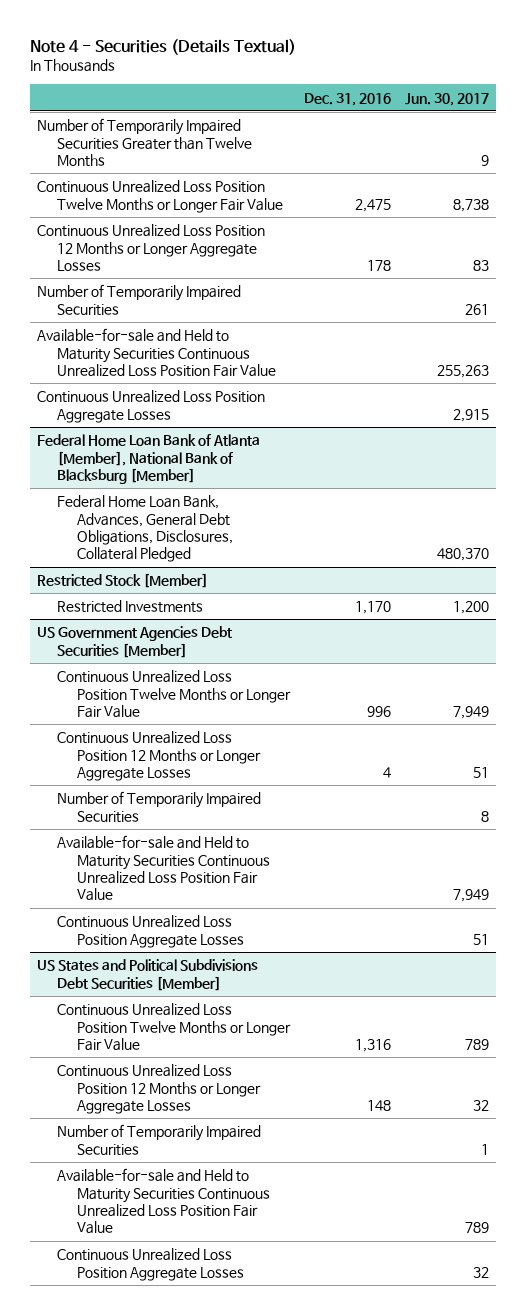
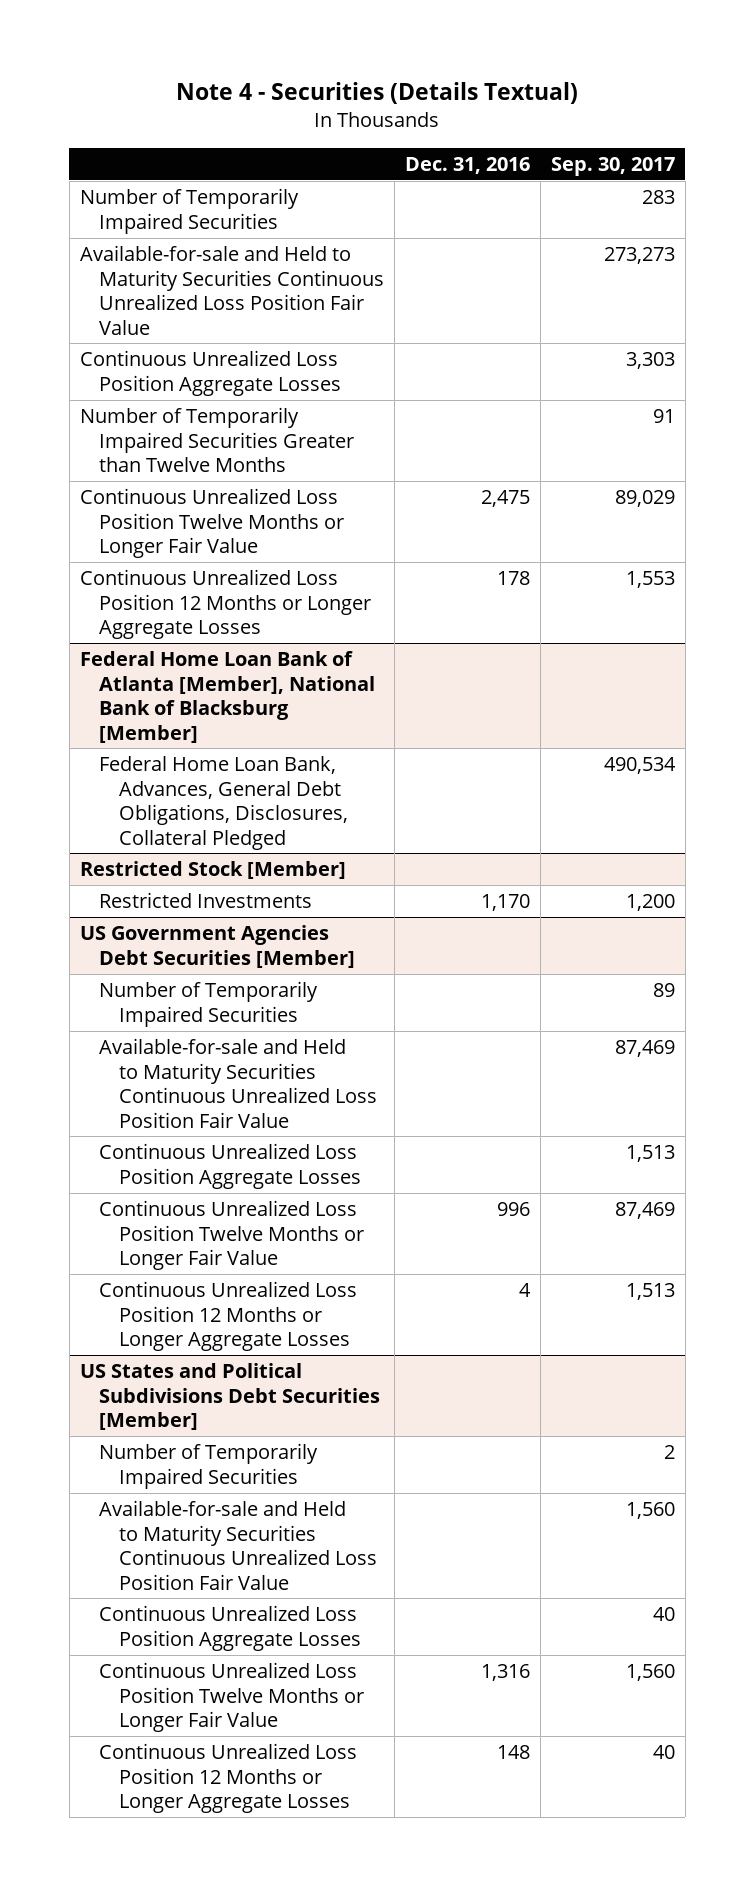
- | Dec. 31, 2016 | Jun. 30, 2017
+ | Dec. 31, 2016 | Sep. 30, 2017
moved down: Number of Temporarily Impaired Securities Greater than Twelve Months | | 91
moved down: Continuous Unrealized Loss Position Twelve Months or Longer Fair Value | 2,475 | 89,029
moved down: Continuous Unrealized Loss Position 12 Months or Longer Aggregate Losses | 178 | 1,553
@ US Government Agencies Debt Securities [Member]
moved down: Continuous Unrealized Loss Position Twelve Months or Longer Fair Value | 996 | 87,469
moved down: Continuous Unrealized Loss Position 12 Months or Longer Aggregate Losses | 4 | 1,513
@ US States and Political Subdivisions Debt Securities [Member]
moved down: Continuous Unrealized Loss Position Twelve Months or Longer Fair Value | 1,316 | 1,560
moved down: Continuous Unrealized Loss Position 12 Months or Longer Aggregate Losses | 148 | 40

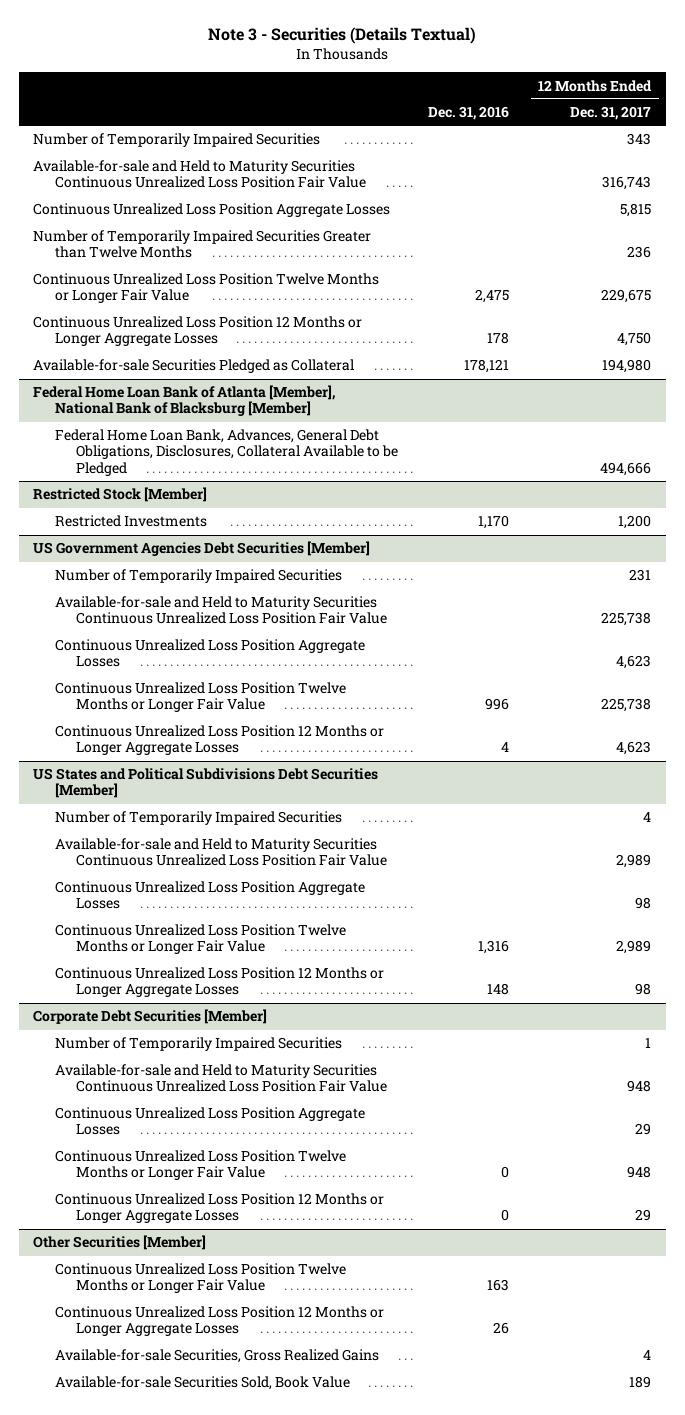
- Note 4 - Securities (Details Textual)
+ Note 3 - Securities (Details Textual)
- | Dec. 31, 2016 | Sep. 30, 2017
+ | Dec. 31, 2016 | 12 Months Ended Dec. 31, 2017
+ Available-for-sale Securities Pledged as Collateral | 178,121 | 194,980
@ Federal Home Loan Bank of Atlanta [Member], National Bank of Blacksburg [Member]
- Federal Home Loan Bank, Advances, General Debt Obligations, Disclosures, Collateral Pledged | | 490,534
+ Federal Home Loan Bank, Advances, General Debt Obligations, Disclosures, Collateral Available to be Pledged | | 494,666
+ Corporate Debt Securities [Member]
+ Number of Temporarily Impaired Securities | | 1
+ Available-for-sale and Held to Maturity Securities Continuous Unrealized Loss Position Fair Value | | 948
+ Continuous Unrealized Loss Position Aggregate Losses | | 29
+ Continuous Unrealized Loss Position Twelve Months or Longer Fair Value | 0 | 948
+ Continuous Unrealized Loss Position 12 Months or Longer Aggregate Losses | 0 | 29
+ Other Securities [Member]
+ Continuous Unrealized Loss Position Twelve Months or Longer Fair Value | 163 |
+ Continuous Unrealized Loss Position 12 Months or Longer Aggregate Losses | 26 |
+ Available-for-sale Securities, Gross Realized Gains | | 4
+ Available-for-sale Securities Sold, Book Value | | 189

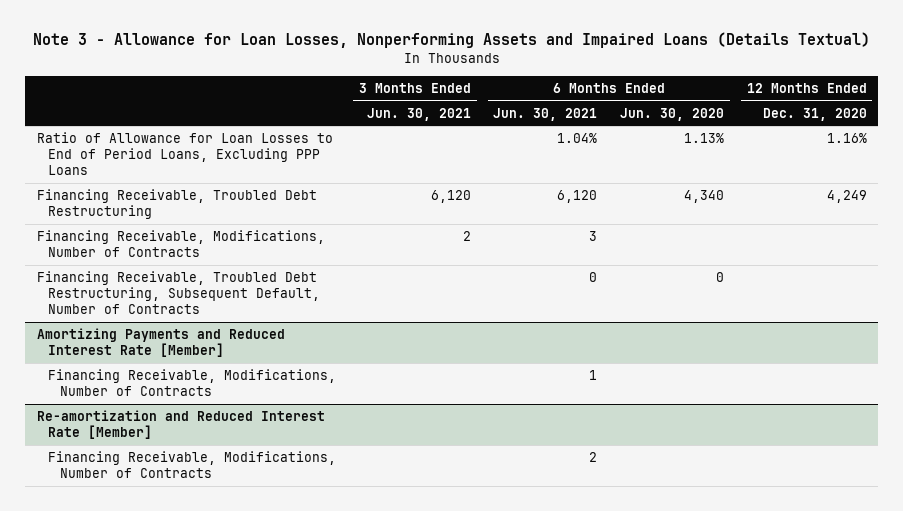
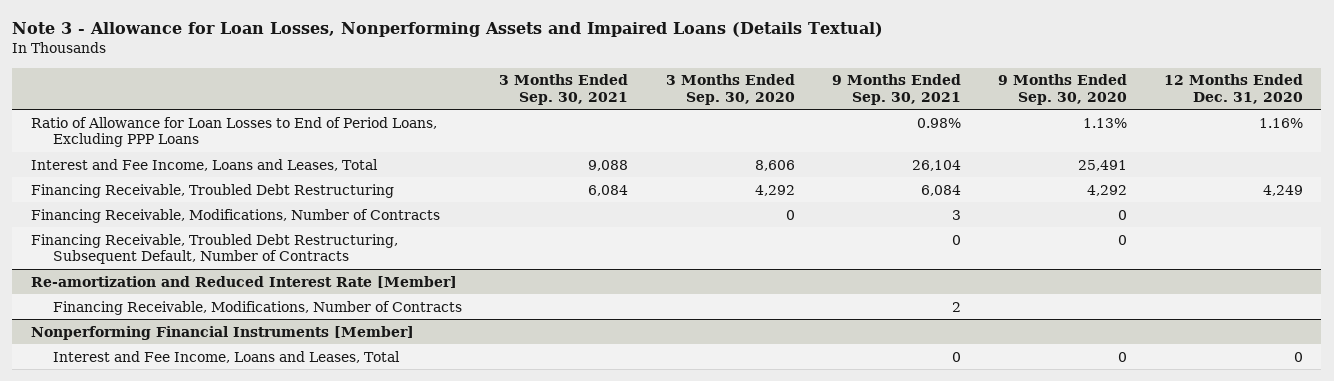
- | 3 Months Ended Jun. 30, 2021 | 6 Months Ended Jun. 30, 2021 | 6 Months Ended Jun. 30, 2020 | 12 Months Ended Dec. 31, 2020
+ | 3 Months Ended Sep. 30, 2021 | 3 Months Ended Sep. 30, 2020 | 9 Months Ended Sep. 30, 2021 | 9 Months Ended Sep. 30, 2020 | 12 Months Ended Dec. 31, 2020
+ Interest and Fee Income, Loans and Leases, Total | 9,088 | 8,606 | 26,104 | 25,491 |
- Amortizing Payments and Reduced Interest Rate [Member]
- Financing Receivable, Modifications, Number of Contracts | | 1 | |
+ Nonperforming Financial Instruments [Member]
+ Interest and Fee Income, Loans and Leases, Total | | | 0 | 0 | 0

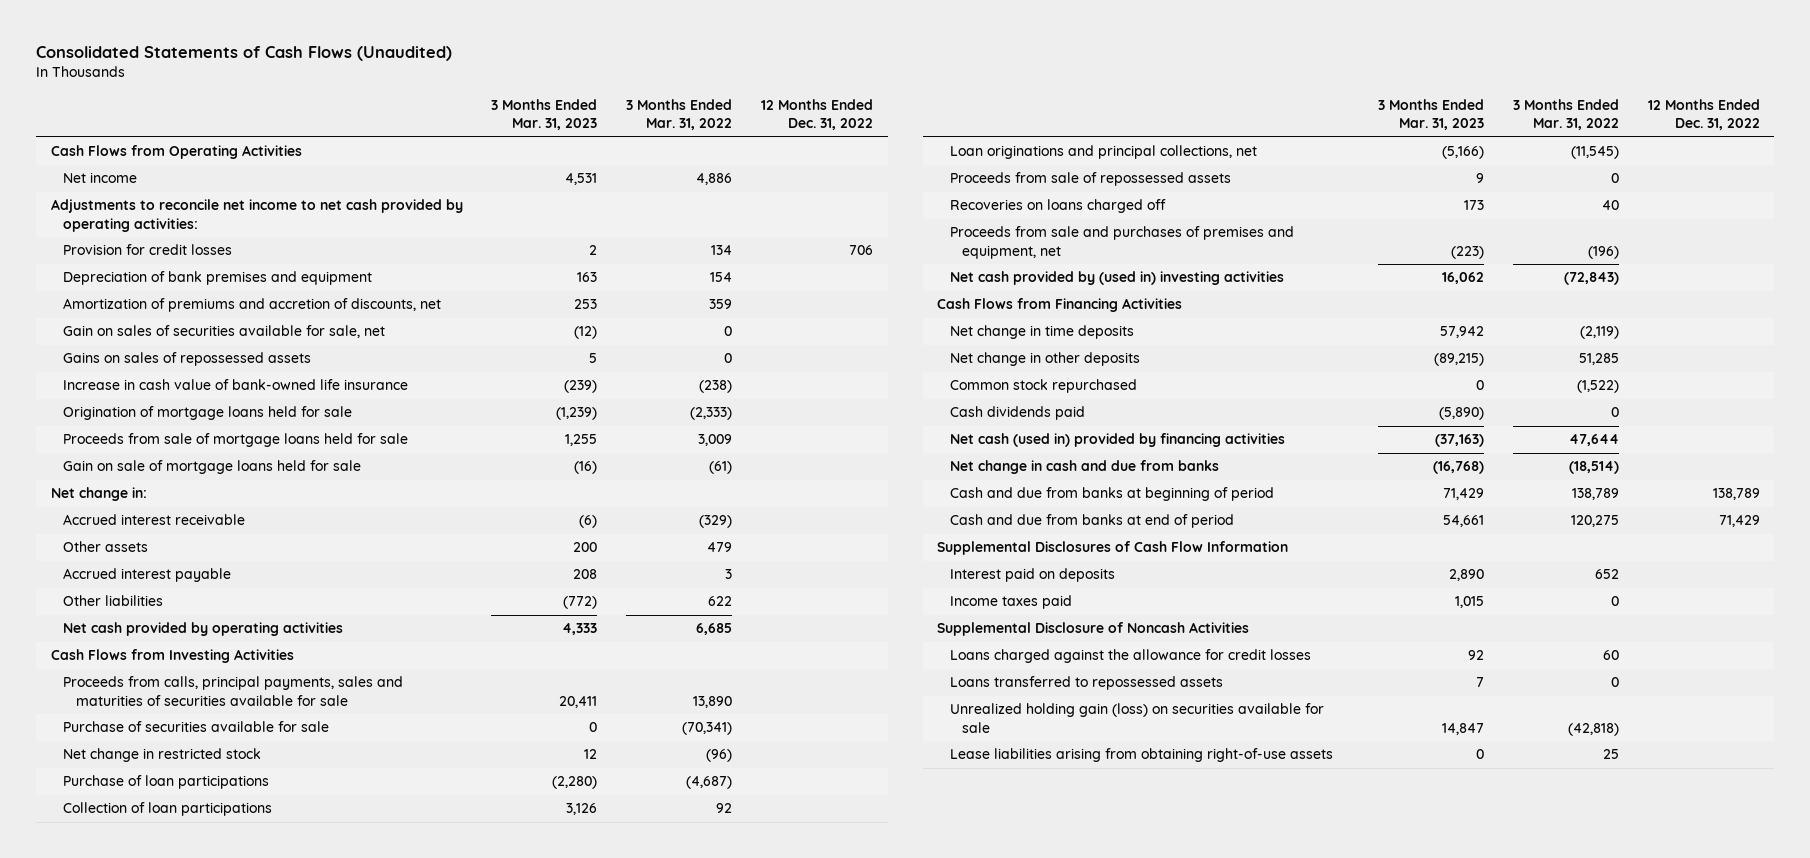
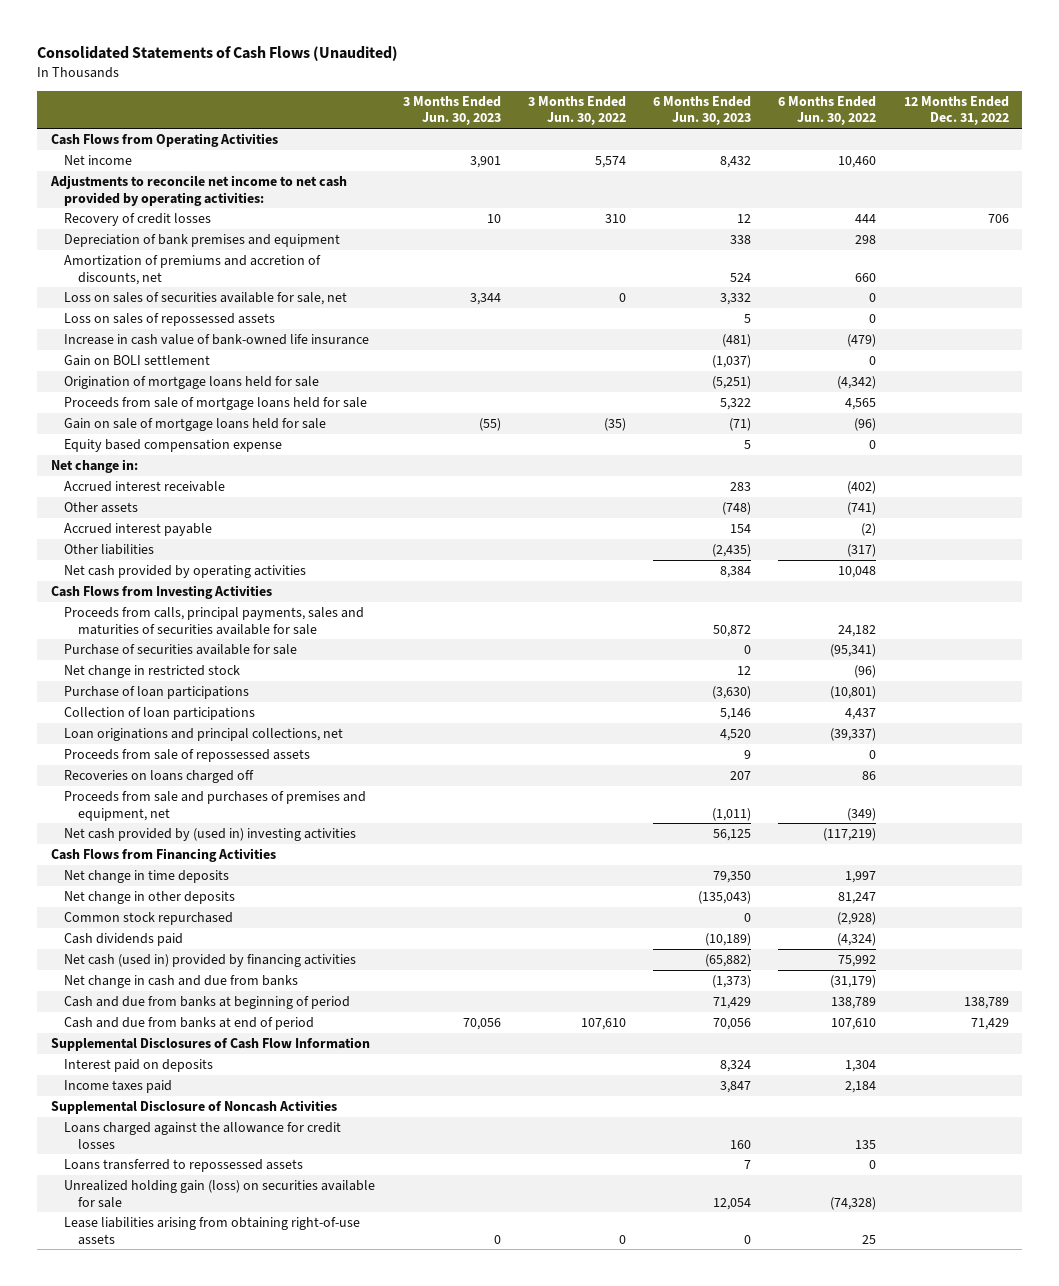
- | 3 Months Ended Mar. 31, 2023 | 3 Months Ended Mar. 31, 2022 | 12 Months Ended Dec. 31, 2022
+ | 3 Months Ended Jun. 30, 2023 | 3 Months Ended Jun. 30, 2022 | 6 Months Ended Jun. 30, 2023 | 6 Months Ended Jun. 30, 2022 | 12 Months Ended Dec. 31, 2022
- Provision for credit losses | 2 | 134 | 706
+ Recovery of credit losses | 10 | 310 | 12 | 444 | 706
- Gain on sales of securities available for sale, net | (12) | 0 |
- Gains on sales of repossessed assets | 5 | 0 |
+ Loss on sales of securities available for sale, net | 3,344 | 0 | 3,332 | 0 |
+ Loss on sales of repossessed assets | | | 5 | 0 |
+ Gain on BOLI settlement | | | (1,037) | 0 |
+ Equity based compensation expense | | | 5 | 0 |

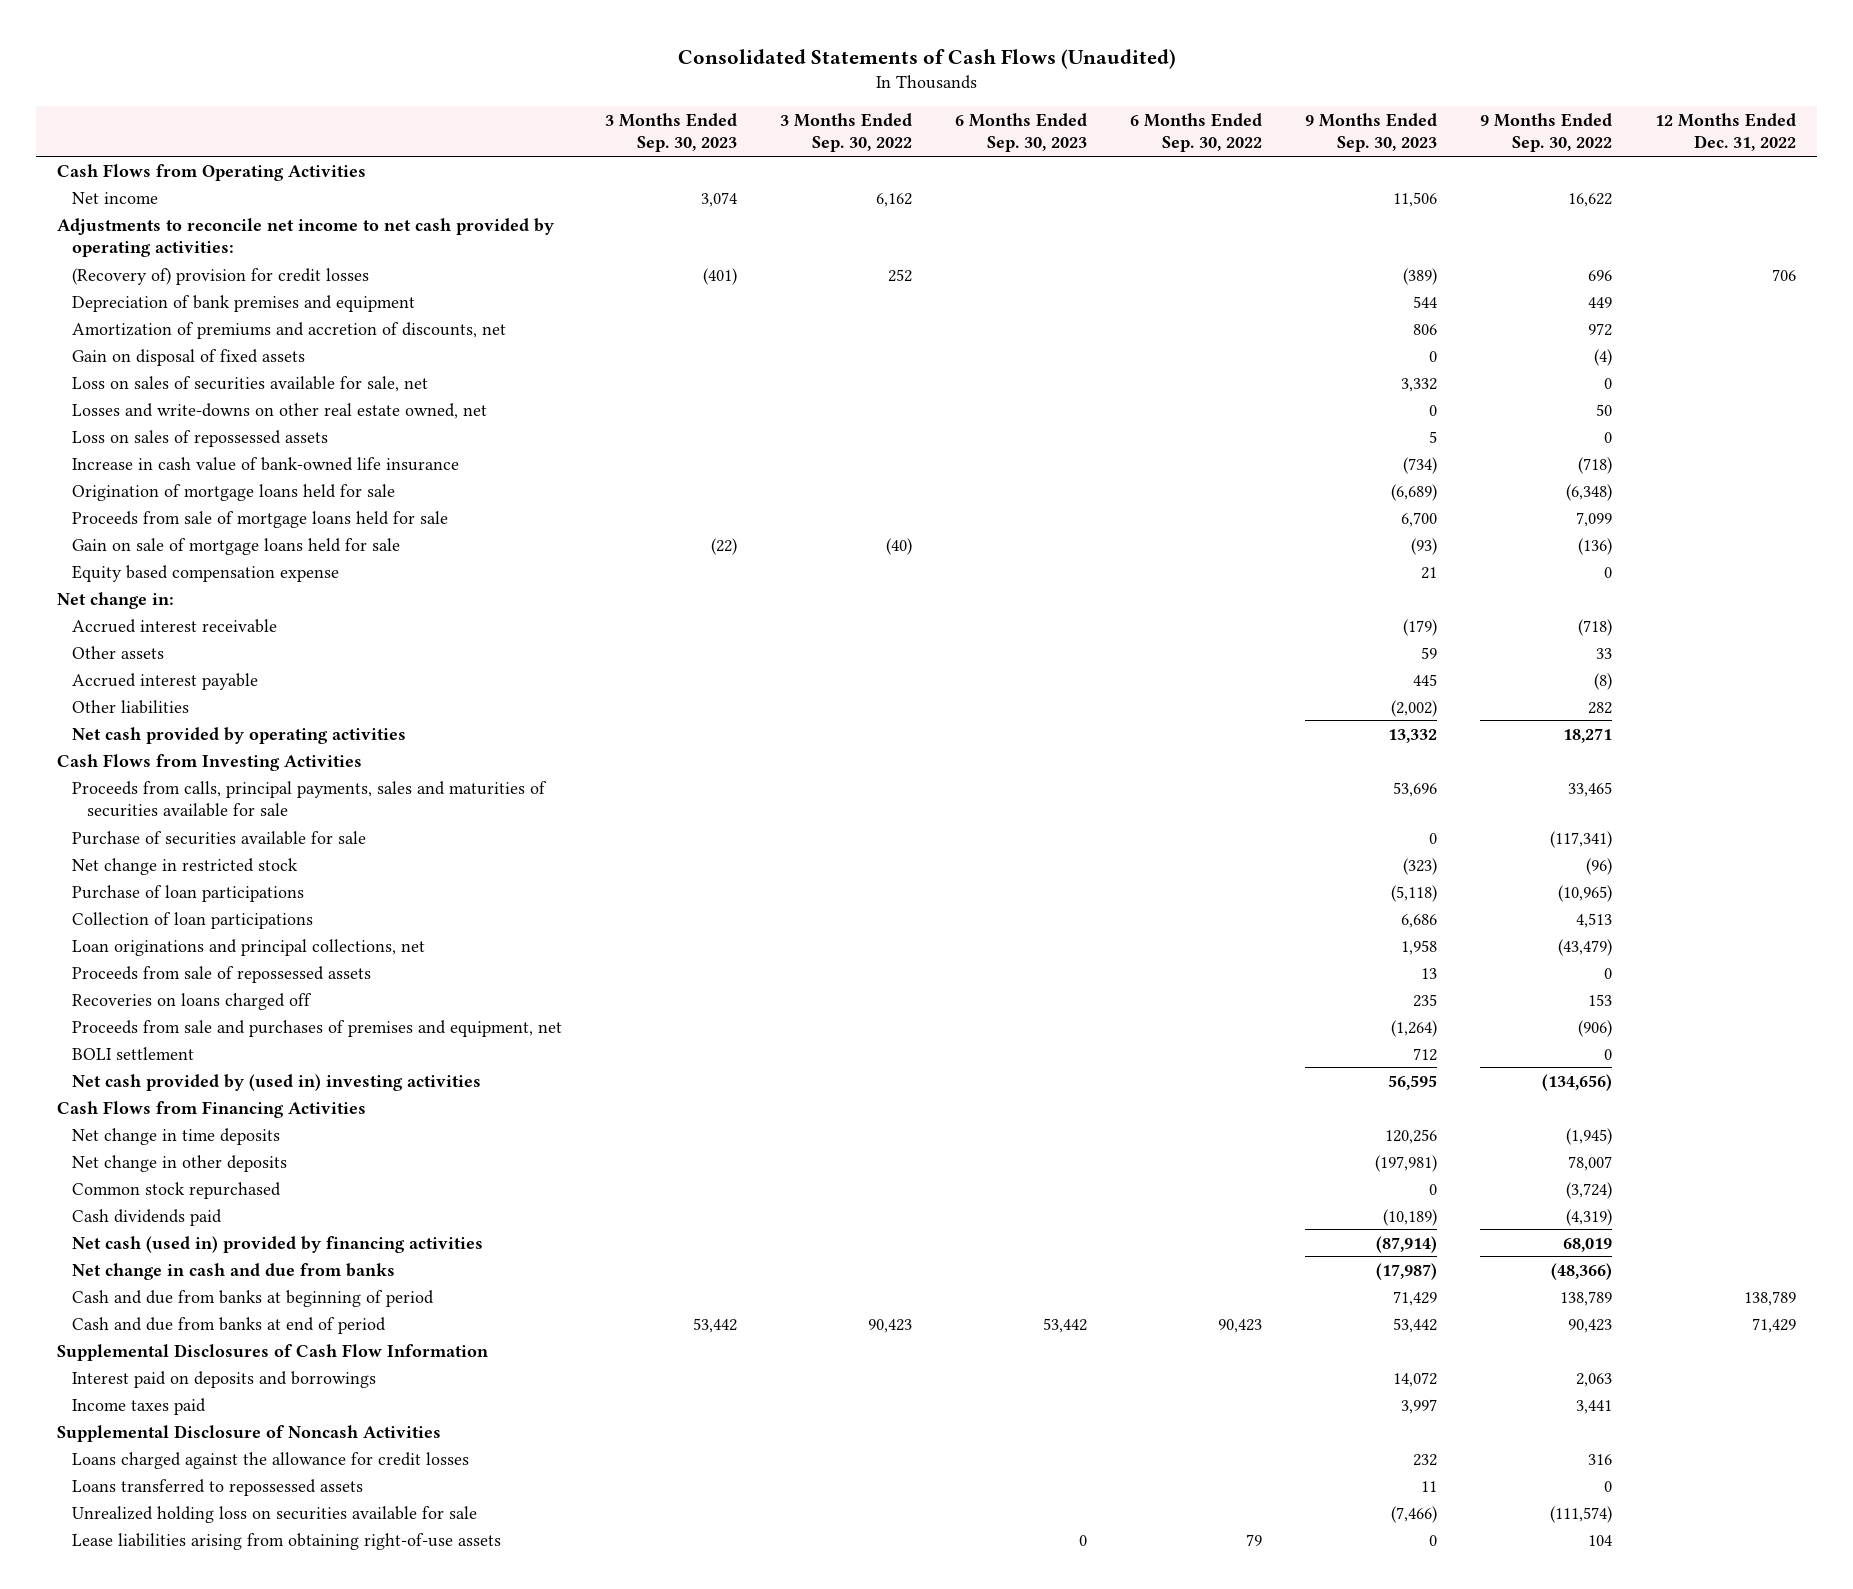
- | 3 Months Ended Jun. 30, 2023 | 3 Months Ended Jun. 30, 2022 | 6 Months Ended Jun. 30, 2023 | 6 Months Ended Jun. 30, 2022 | 12 Months Ended Dec. 31, 2022
+ | 3 Months Ended Sep. 30, 2023 | 3 Months Ended Sep. 30, 2022 | 6 Months Ended Sep. 30, 2023 | 6 Months Ended Sep. 30, 2022 | 9 Months Ended Sep. 30, 2023 | 9 Months Ended Sep. 30, 2022 | 12 Months Ended Dec. 31, 2022
- Recovery of credit losses | 10 | 310 | 12 | 444 | 706
+ (Recovery of) provision for credit losses | (401) | 252 | | | (389) | 696 | 706
+ Gain on disposal of fixed assets | | | | | 0 | (4) |
+ Losses and write-downs on other real estate owned, net | | | | | 0 | 50 |
- Gain on BOLI settlement | | | (1,037) | 0 |
+ BOLI settlement | | | | | 712 | 0 |
- Interest paid on deposits | | | 8,324 | 1,304 |
+ Interest paid on deposits and borrowings | | | | | 14,072 | 2,063 |
- Unrealized holding gain (loss) on securities available for sale | | | 12,054 | (74,328) |
+ Unrealized holding loss on securities available for sale | | | | | (7,466) | (111,574) |

